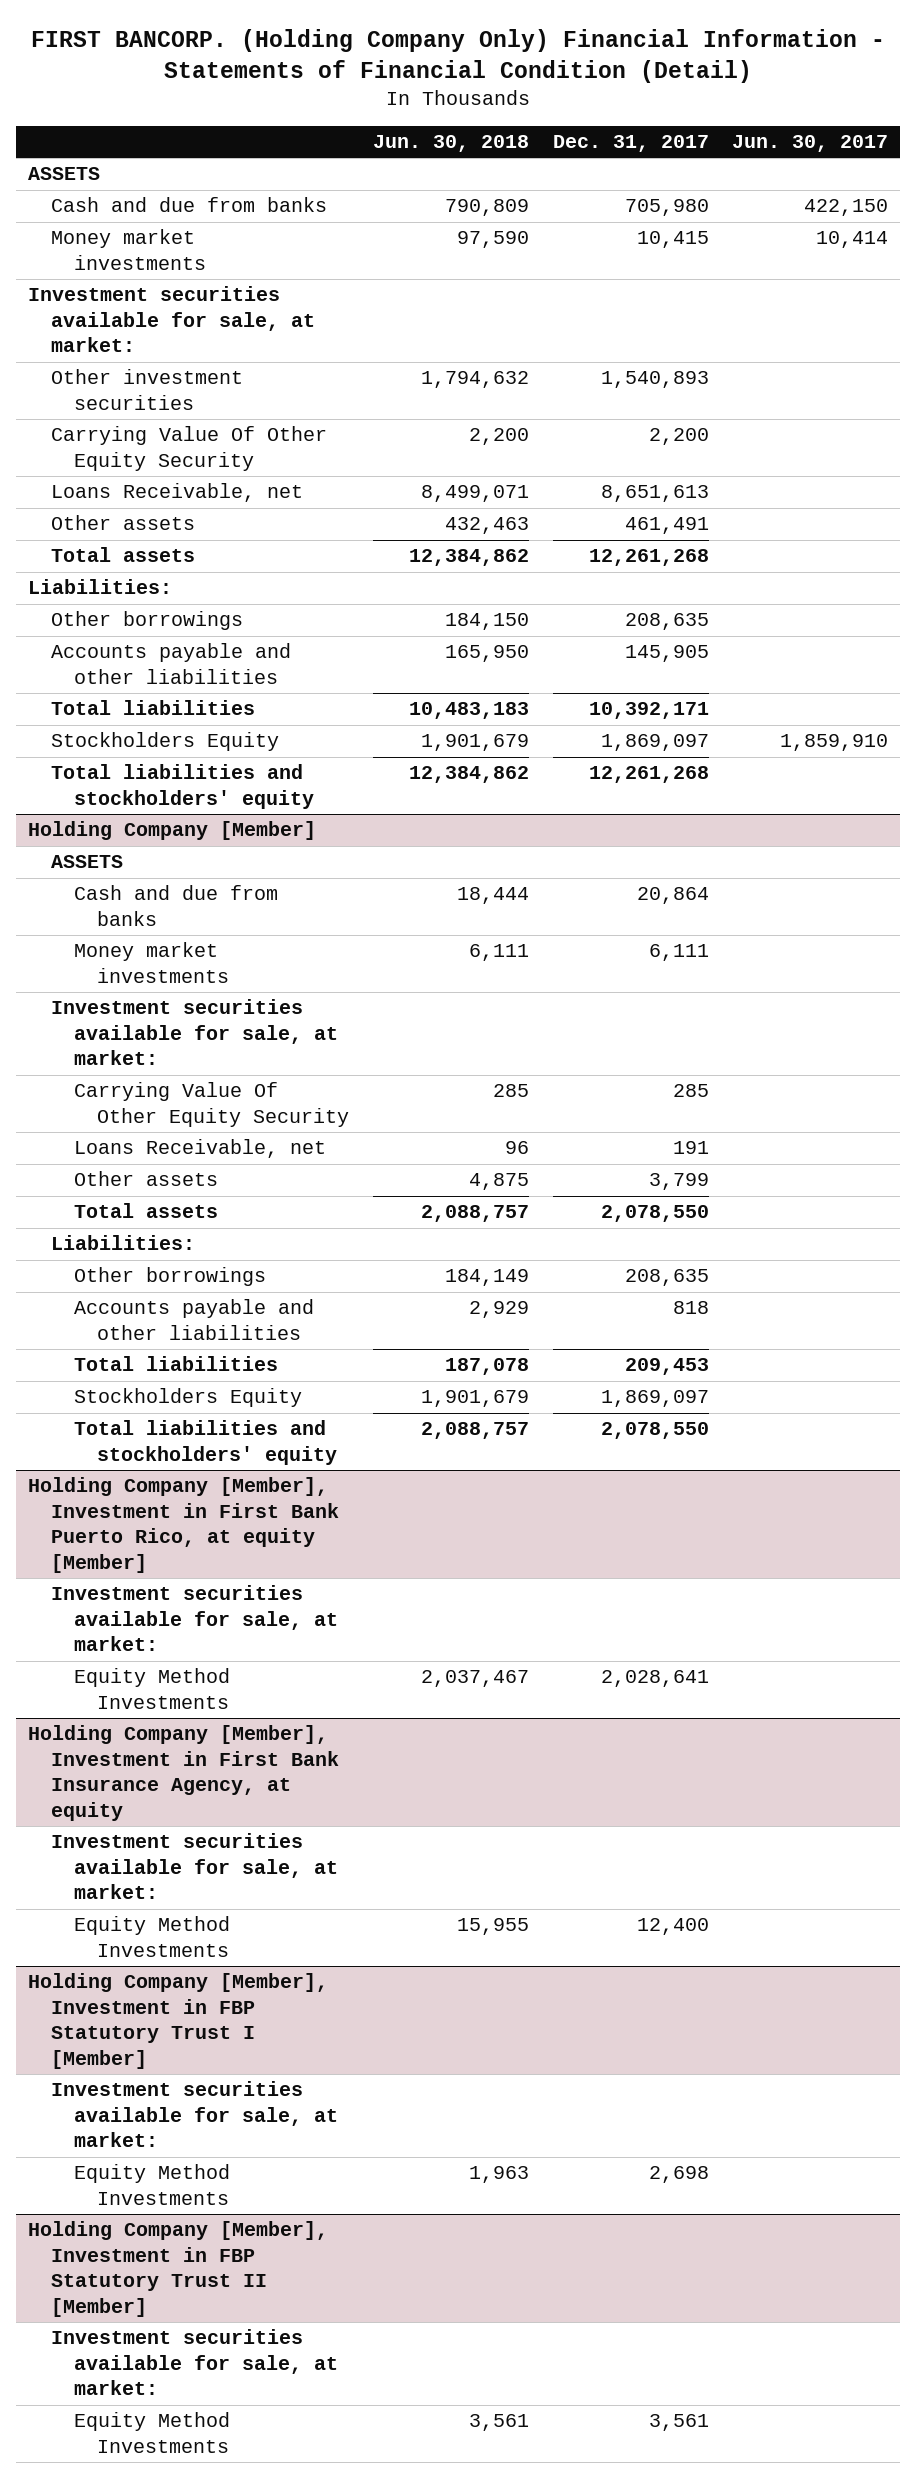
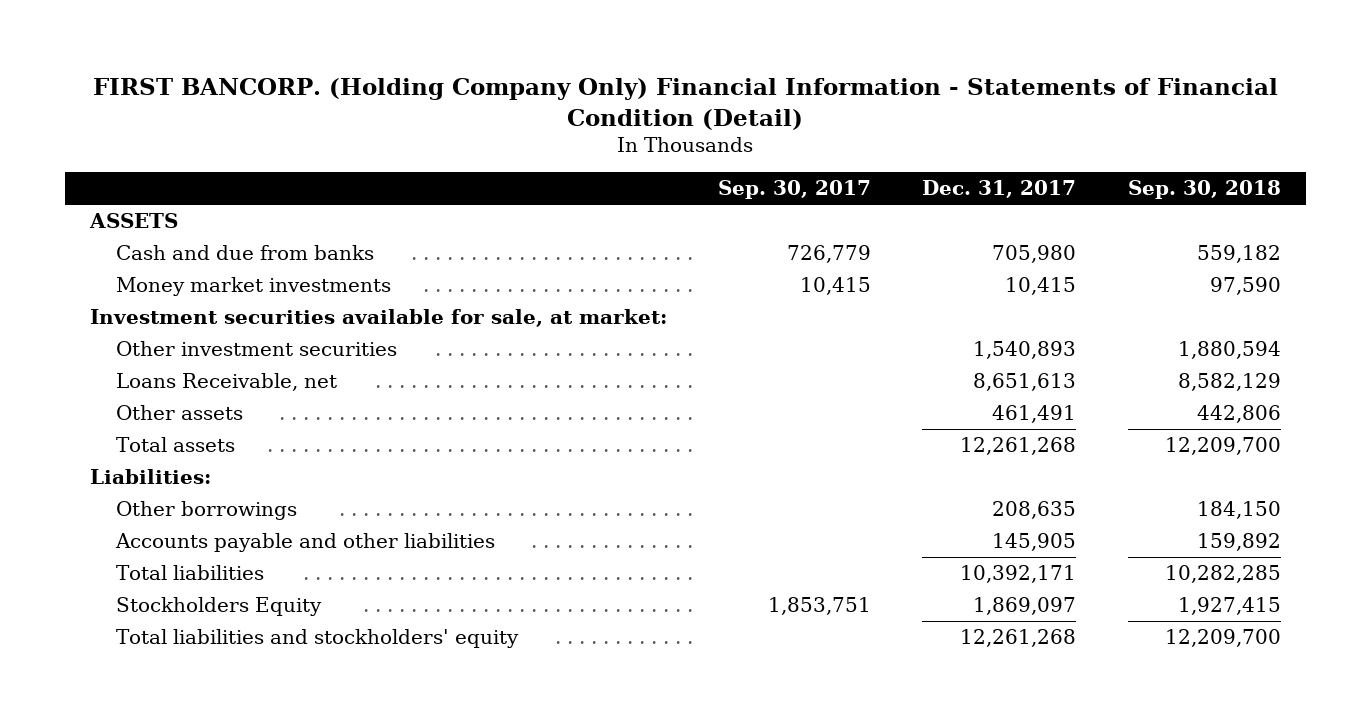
- | Jun. 30, 2018 | Dec. 31, 2017 | Jun. 30, 2017
+ | Sep. 30, 2017 | Dec. 31, 2017 | Sep. 30, 2018
- Carrying Value Of Other Equity Security | 2,200 | 2,200 |
- Holding Company [Member]
- ASSETS
- Cash and due from banks | 18,444 | 20,864 |
- Money market investments | 6,111 | 6,111 |
- Investment securities available for sale, at market:
- Carrying Value Of Other Equity Security | 285 | 285 |
- Loans Receivable, net | 96 | 191 |
- Other assets | 4,875 | 3,799 |
- Total assets | 2,088,757 | 2,078,550 |
- Liabilities:
- Other borrowings | 184,149 | 208,635 |
- Accounts payable and other liabilities | 2,929 | 818 |
- Total liabilities | 187,078 | 209,453 |
- Stockholders Equity | 1,901,679 | 1,869,097 |
- Total liabilities and stockholders' equity | 2,088,757 | 2,078,550 |
- Holding Company [Member], Investment in First Bank Puerto Rico, at equity [Member]
- Investment securities available for sale, at market:
- Equity Method Investments | 2,037,467 | 2,028,641 |
- Holding Company [Member], Investment in First Bank Insurance Agency, at equity
- Investment securities available for sale, at market:
- Equity Method Investments | 15,955 | 12,400 |
- Holding Company [Member], Investment in FBP Statutory Trust I [Member]
- Investment securities available for sale, at market:
- Equity Method Investments | 1,963 | 2,698 |
- Holding Company [Member], Investment in FBP Statutory Trust II [Member]
- Investment securities available for sale, at market:
- Equity Method Investments | 3,561 | 3,561 |

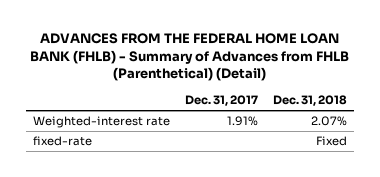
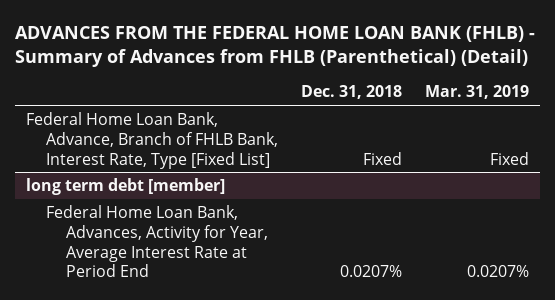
- | Dec. 31, 2017 | Dec. 31, 2018
+ | Dec. 31, 2018 | Mar. 31, 2019
- Weighted-interest rate | 1.91% | 2.07%
- fixed-rate | | Fixed
+ Federal Home Loan Bank, Advance, Branch of FHLB Bank, Interest Rate, Type [Fixed List] | Fixed | Fixed
+ long term debt [member]
+ Federal Home Loan Bank, Advances, Activity for Year, Average Interest Rate at Period End | 0.0207% | 0.0207%

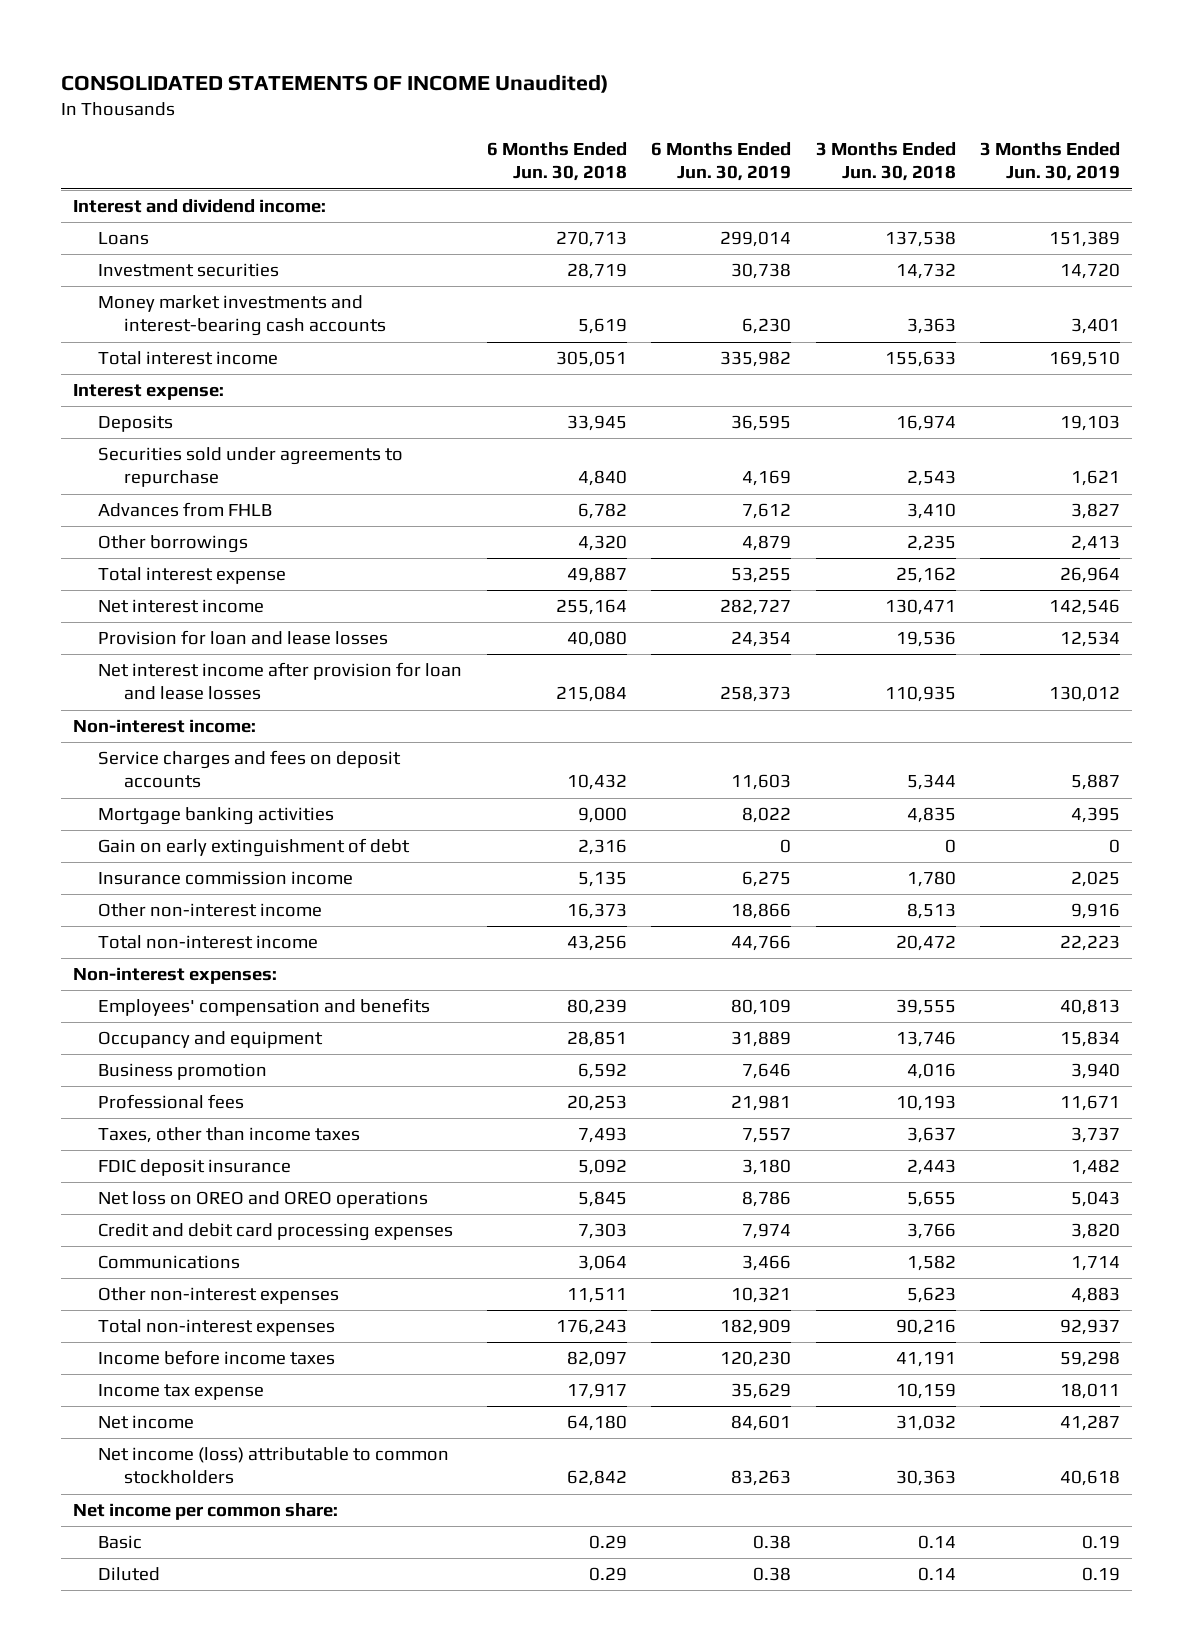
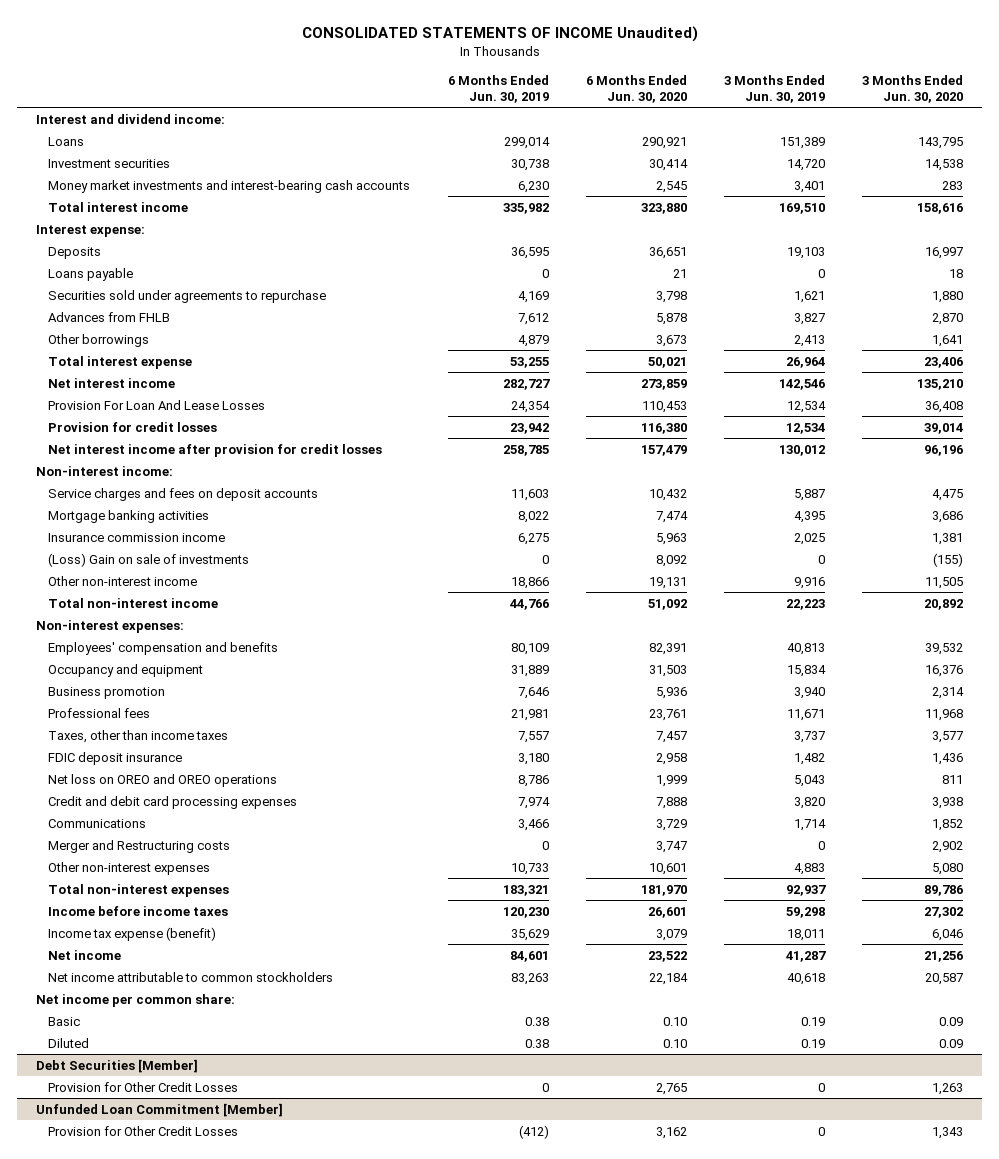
- | 6 Months Ended Jun. 30, 2018 | 6 Months Ended Jun. 30, 2019 | 3 Months Ended Jun. 30, 2018 | 3 Months Ended Jun. 30, 2019
+ | 6 Months Ended Jun. 30, 2019 | 6 Months Ended Jun. 30, 2020 | 3 Months Ended Jun. 30, 2019 | 3 Months Ended Jun. 30, 2020
+ Loans payable | 0 | 21 | 0 | 18
- Provision for loan and lease losses | 40,080 | 24,354 | 19,536 | 12,534
- Net interest income after provision for loan and lease losses | 215,084 | 258,373 | 110,935 | 130,012
+ Provision For Loan And Lease Losses | 24,354 | 110,453 | 12,534 | 36,408
+ Provision for credit losses | 23,942 | 116,380 | 12,534 | 39,014
+ Net interest income after provision for credit losses | 258,785 | 157,479 | 130,012 | 96,196
- Gain on early extinguishment of debt | 2,316 | 0 | 0 | 0
+ (Loss) Gain on sale of investments | 0 | 8,092 | 0 | (155)
- Other non-interest expenses | 11,511 | 10,321 | 5,623 | 4,883
- Total non-interest expenses | 176,243 | 182,909 | 90,216 | 92,937
+ Merger and Restructuring costs | 0 | 3,747 | 0 | 2,902
+ Other non-interest expenses | 10,733 | 10,601 | 4,883 | 5,080
+ Total non-interest expenses | 183,321 | 181,970 | 92,937 | 89,786
- Income tax expense | 17,917 | 35,629 | 10,159 | 18,011
+ Income tax expense (benefit) | 35,629 | 3,079 | 18,011 | 6,046
- Net income (loss) attributable to common stockholders | 62,842 | 83,263 | 30,363 | 40,618
+ Net income attributable to common stockholders | 83,263 | 22,184 | 40,618 | 20,587
+ Debt Securities [Member]
+ Provision for Other Credit Losses | 0 | 2,765 | 0 | 1,263
+ Unfunded Loan Commitment [Member]
+ Provision for Other Credit Losses | (412) | 3,162 | 0 | 1,343

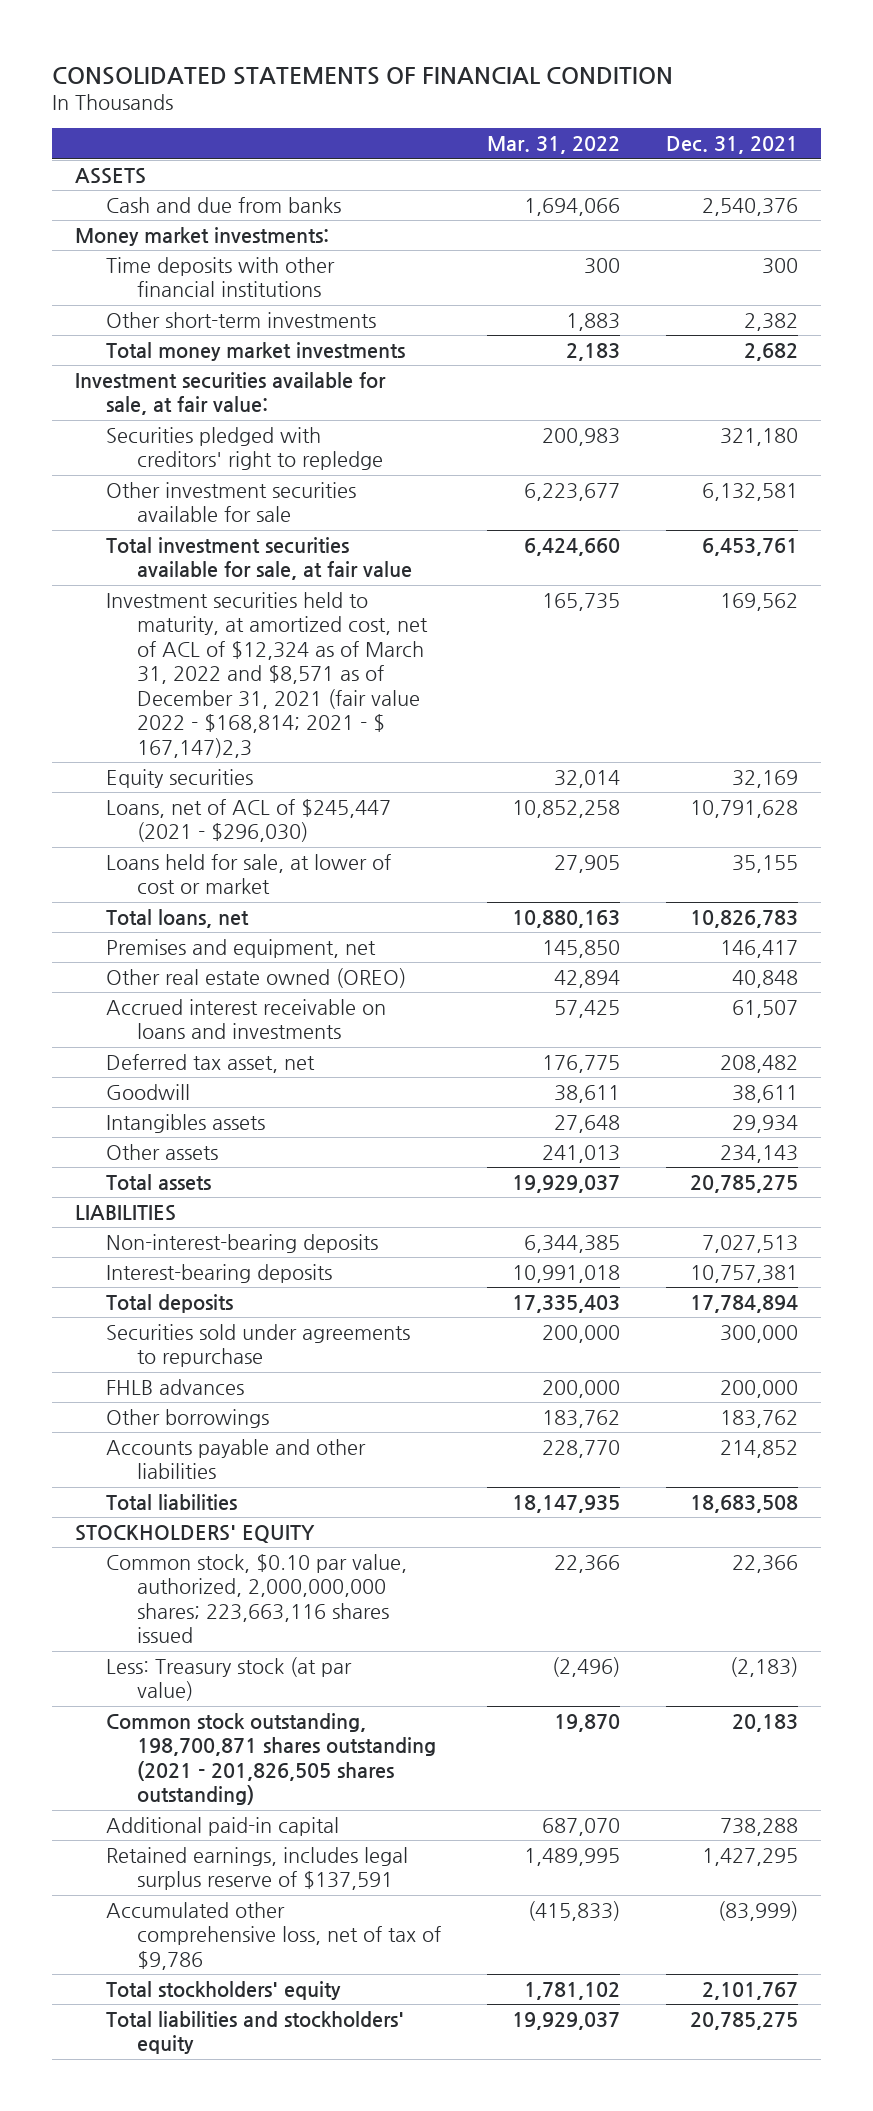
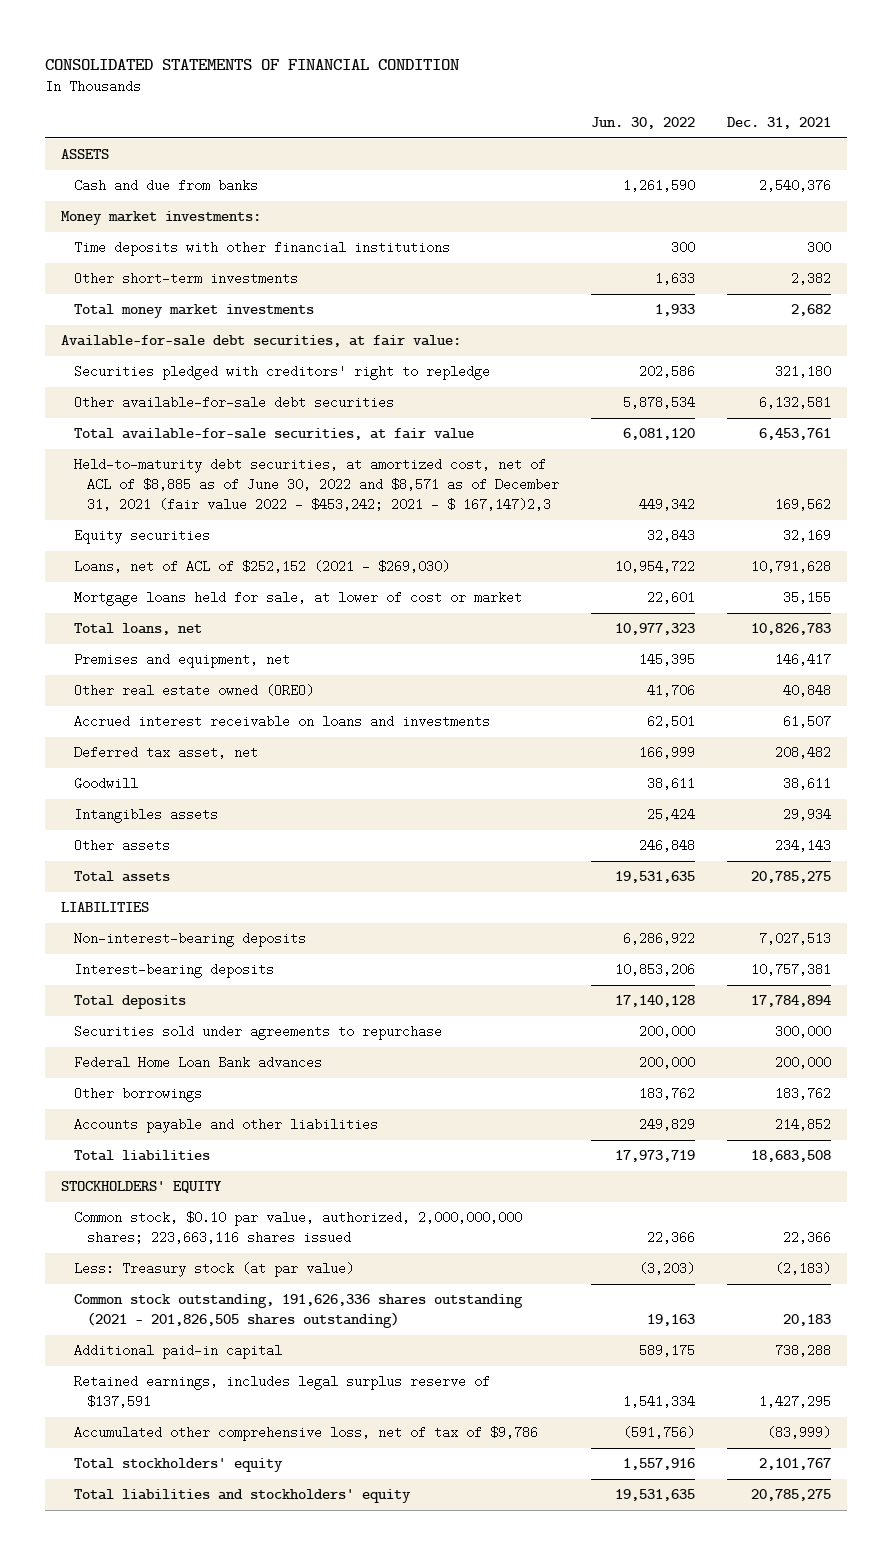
- | Mar. 31, 2022 | Dec. 31, 2021
+ | Jun. 30, 2022 | Dec. 31, 2021
- Investment securities available for sale, at fair value:
+ Available-for-sale debt securities, at fair value:
- Other investment securities available for sale | 6,223,677 | 6,132,581
- Total investment securities available for sale, at fair value | 6,424,660 | 6,453,761
- Investment securities held to maturity, at amortized cost, net of ACL of $12,324 as of March 31, 2022 and $8,571 as of December 31, 2021 (fair value 2022 - $168,814; 2021 - $ 167,147)2,3 | 165,735 | 169,562
+ Other available-for-sale debt securities | 5,878,534 | 6,132,581
+ Total available-for-sale securities, at fair value | 6,081,120 | 6,453,761
+ Held-to-maturity debt securities, at amortized cost, net of ACL of $8,885 as of June 30, 2022 and $8,571 as of December 31, 2021 (fair value 2022 - $453,242; 2021 - $ 167,147)2,3 | 449,342 | 169,562
- Loans, net of ACL of $245,447 (2021 - $296,030) | 10,852,258 | 10,791,628
- Loans held for sale, at lower of cost or market | 27,905 | 35,155
+ Loans, net of ACL of $252,152 (2021 - $269,030) | 10,954,722 | 10,791,628
+ Mortgage loans held for sale, at lower of cost or market | 22,601 | 35,155
- FHLB advances | 200,000 | 200,000
+ Federal Home Loan Bank advances | 200,000 | 200,000
- Common stock outstanding, 198,700,871 shares outstanding (2021 - 201,826,505 shares outstanding) | 19,870 | 20,183
+ Common stock outstanding, 191,626,336 shares outstanding (2021 - 201,826,505 shares outstanding) | 19,163 | 20,183

